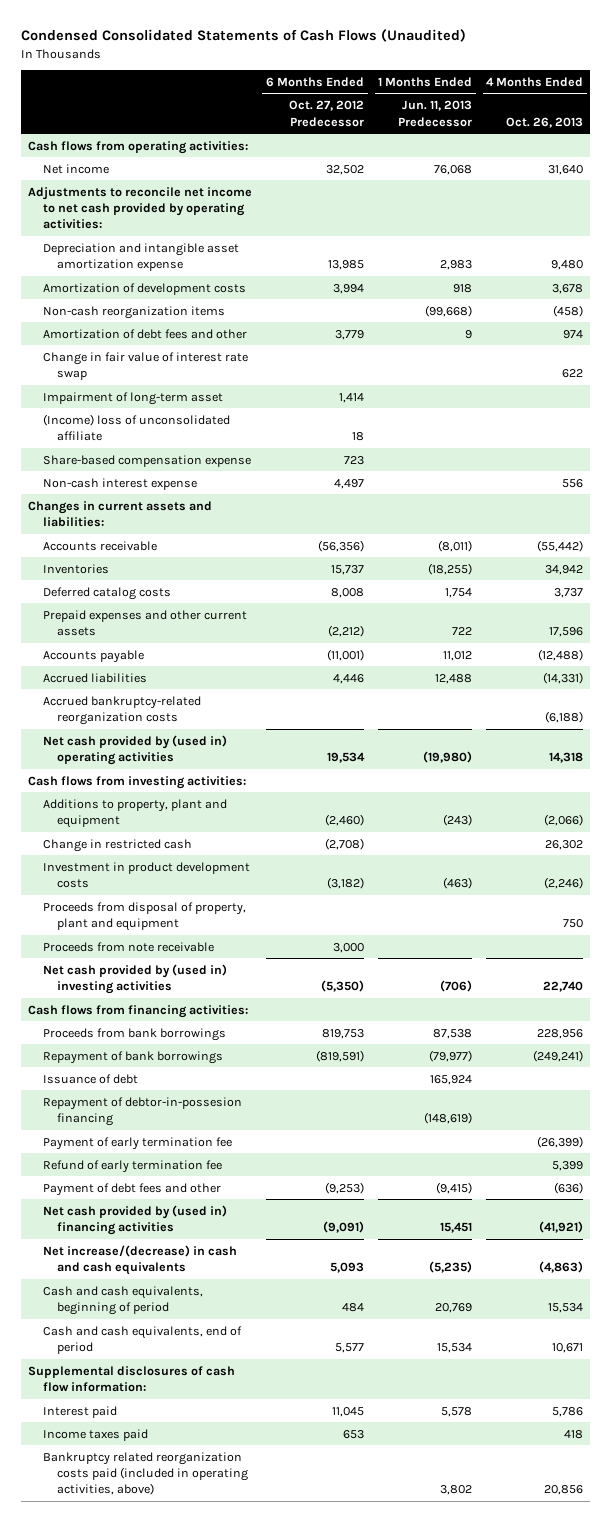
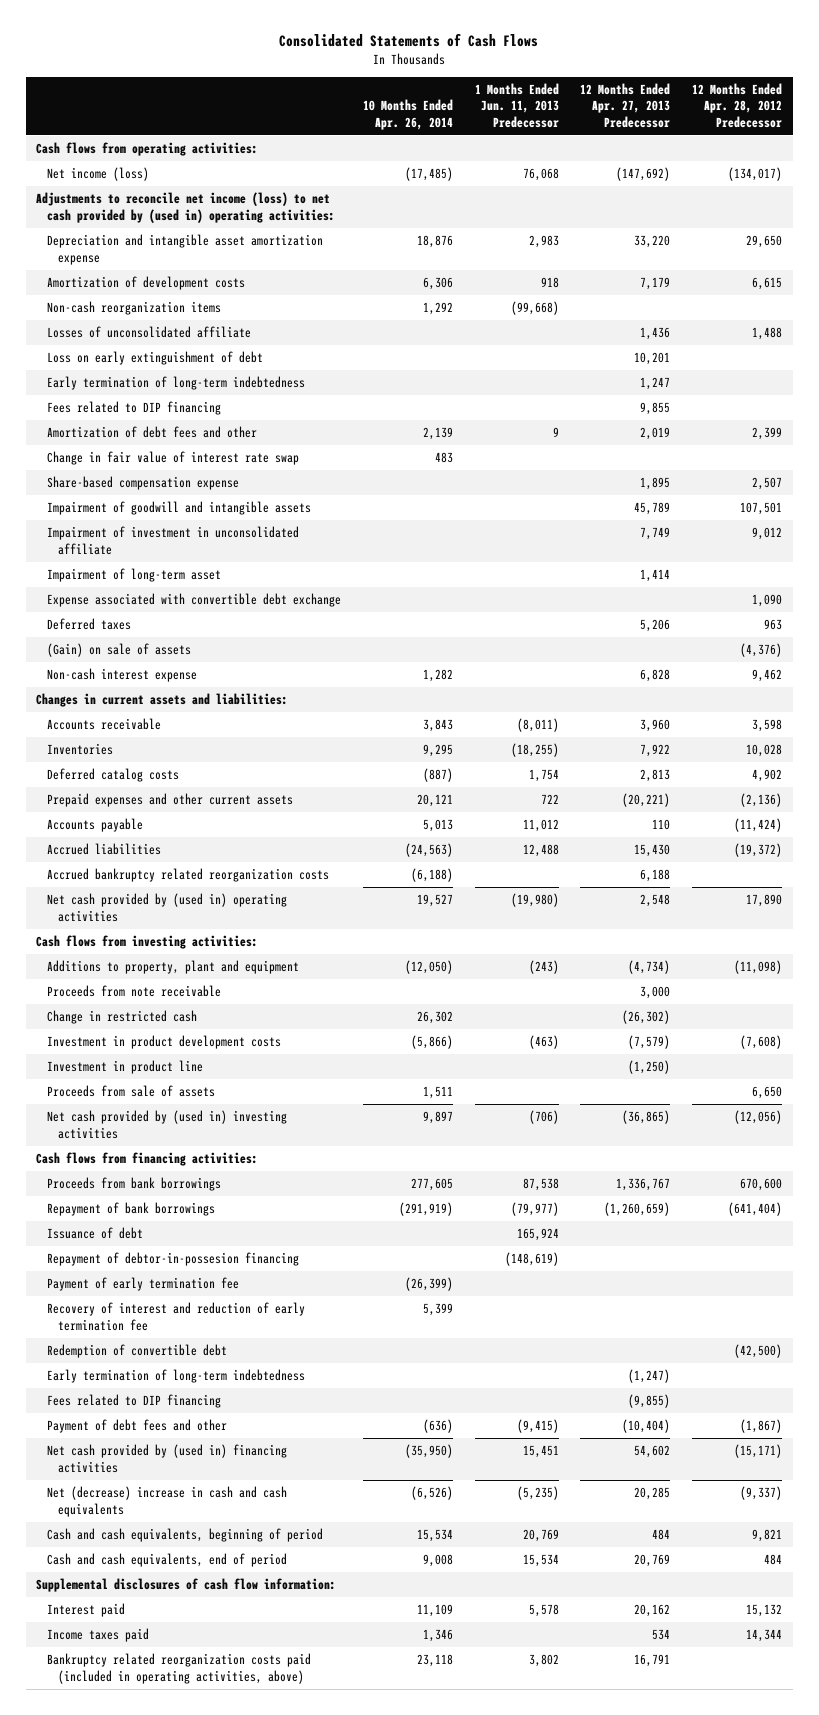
- Condensed Consolidated Statements of Cash Flows (Unaudited)
+ Consolidated Statements of Cash Flows
- | 6 Months Ended Oct. 27, 2012 Predecessor | 1 Months Ended Jun. 11, 2013 Predecessor | 4 Months Ended Oct. 26, 2013
+ | 10 Months Ended Apr. 26, 2014 | 1 Months Ended Jun. 11, 2013 Predecessor | 12 Months Ended Apr. 27, 2013 Predecessor | 12 Months Ended Apr. 28, 2012 Predecessor
- Net income | 32,502 | 76,068 | 31,640
- Adjustments to reconcile net income to net cash provided by operating activities:
+ Net income (loss) | (17,485) | 76,068 | (147,692) | (134,017)
+ Adjustments to reconcile net income (loss) to net cash provided by (used in) operating activities:
+ Losses of unconsolidated affiliate | | | 1,436 | 1,488
+ Loss on early extinguishment of debt | | | 10,201 |
+ Early termination of long-term indebtedness | | | 1,247 |
+ Fees related to DIP financing | | | 9,855 |
- (Income) loss of unconsolidated affiliate | 18 | |
+ Impairment of goodwill and intangible assets | | | 45,789 | 107,501
+ Impairment of investment in unconsolidated affiliate | | | 7,749 | 9,012
moved down: Impairment of long-term asset | | | 1,414 |
+ Expense associated with convertible debt exchange | | | | 1,090
+ Deferred taxes | | | 5,206 | 963
+ (Gain) on sale of assets | | | | (4,376)
- Accrued bankruptcy-related reorganization costs | | | (6,188)
+ Accrued bankruptcy related reorganization costs | (6,188) | | 6,188 |
moved up: Proceeds from note receivable | | | 3,000 |
- Proceeds from disposal of property, plant and equipment | | | 750
+ Investment in product line | | | (1,250) |
+ Proceeds from sale of assets | 1,511 | | | 6,650
- Refund of early termination fee | | | 5,399
+ Recovery of interest and reduction of early termination fee | 5,399 | | |
+ Redemption of convertible debt | | | | (42,500)
+ Early termination of long-term indebtedness | | | (1,247) |
+ Fees related to DIP financing | | | (9,855) |
- Net increase/(decrease) in cash and cash equivalents | 5,093 | (5,235) | (4,863)
+ Net (decrease) increase in cash and cash equivalents | (6,526) | (5,235) | 20,285 | (9,337)

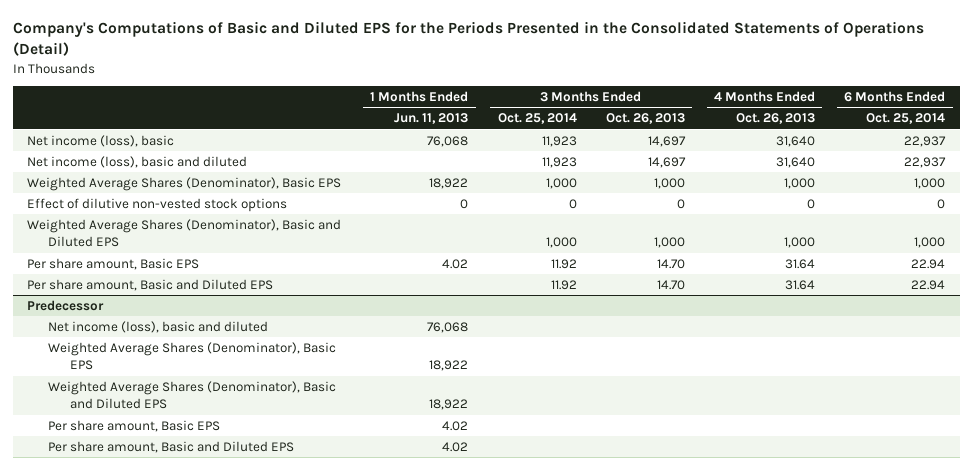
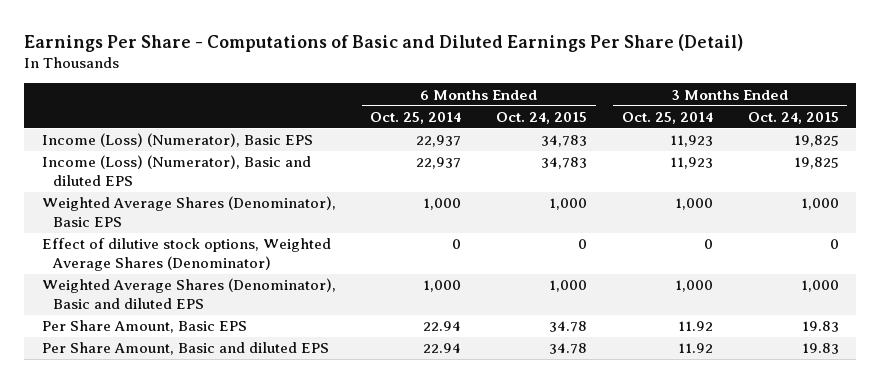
- Company's Computations of Basic and Diluted EPS for the Periods Presented in the Consolidated Statements of Operations (Detail)
+ Earnings Per Share - Computations of Basic and Diluted Earnings Per Share (Detail)
- | 1 Months Ended Jun. 11, 2013 | 3 Months Ended Oct. 25, 2014 | 3 Months Ended Oct. 26, 2013 | 4 Months Ended Oct. 26, 2013 | 6 Months Ended Oct. 25, 2014
+ | 6 Months Ended Oct. 25, 2014 | 6 Months Ended Oct. 24, 2015 | 3 Months Ended Oct. 25, 2014 | 3 Months Ended Oct. 24, 2015
- Net income (loss), basic | 76,068 | 11,923 | 14,697 | 31,640 | 22,937
- Net income (loss), basic and diluted | | 11,923 | 14,697 | 31,640 | 22,937
+ Income (Loss) (Numerator), Basic EPS | 22,937 | 34,783 | 11,923 | 19,825
+ Income (Loss) (Numerator), Basic and diluted EPS | 22,937 | 34,783 | 11,923 | 19,825
- Effect of dilutive non-vested stock options | 0 | 0 | 0 | 0 | 0
- Weighted Average Shares (Denominator), Basic and Diluted EPS | | 1,000 | 1,000 | 1,000 | 1,000
- Per share amount, Basic EPS | 4.02 | 11.92 | 14.70 | 31.64 | 22.94
- Per share amount, Basic and Diluted EPS | | 11.92 | 14.70 | 31.64 | 22.94
- Predecessor
- Net income (loss), basic and diluted | 76,068 | | | |
- Weighted Average Shares (Denominator), Basic EPS | 18,922 | | | |
- Weighted Average Shares (Denominator), Basic and Diluted EPS | 18,922 | | | |
- Per share amount, Basic EPS | 4.02 | | | |
- Per share amount, Basic and Diluted EPS | 4.02 | | | |
+ Effect of dilutive stock options, Weighted Average Shares (Denominator) | 0 | 0 | 0 | 0
+ Weighted Average Shares (Denominator), Basic and diluted EPS | 1,000 | 1,000 | 1,000 | 1,000
+ Per Share Amount, Basic EPS | 22.94 | 34.78 | 11.92 | 19.83
+ Per Share Amount, Basic and diluted EPS | 22.94 | 34.78 | 11.92 | 19.83

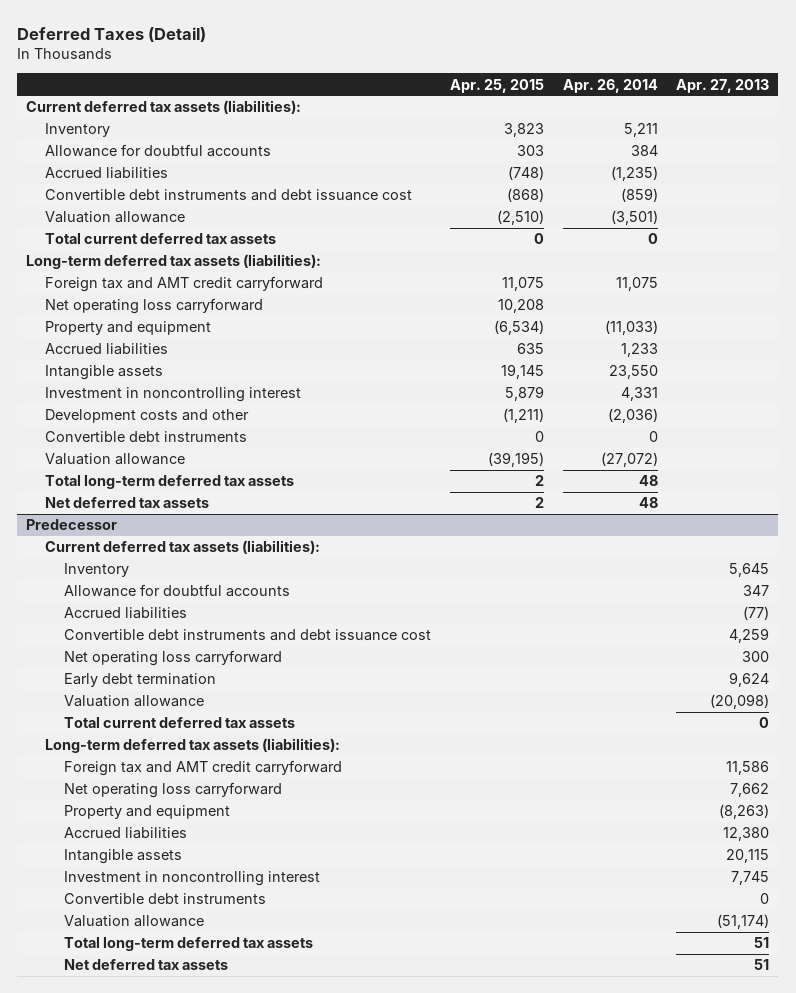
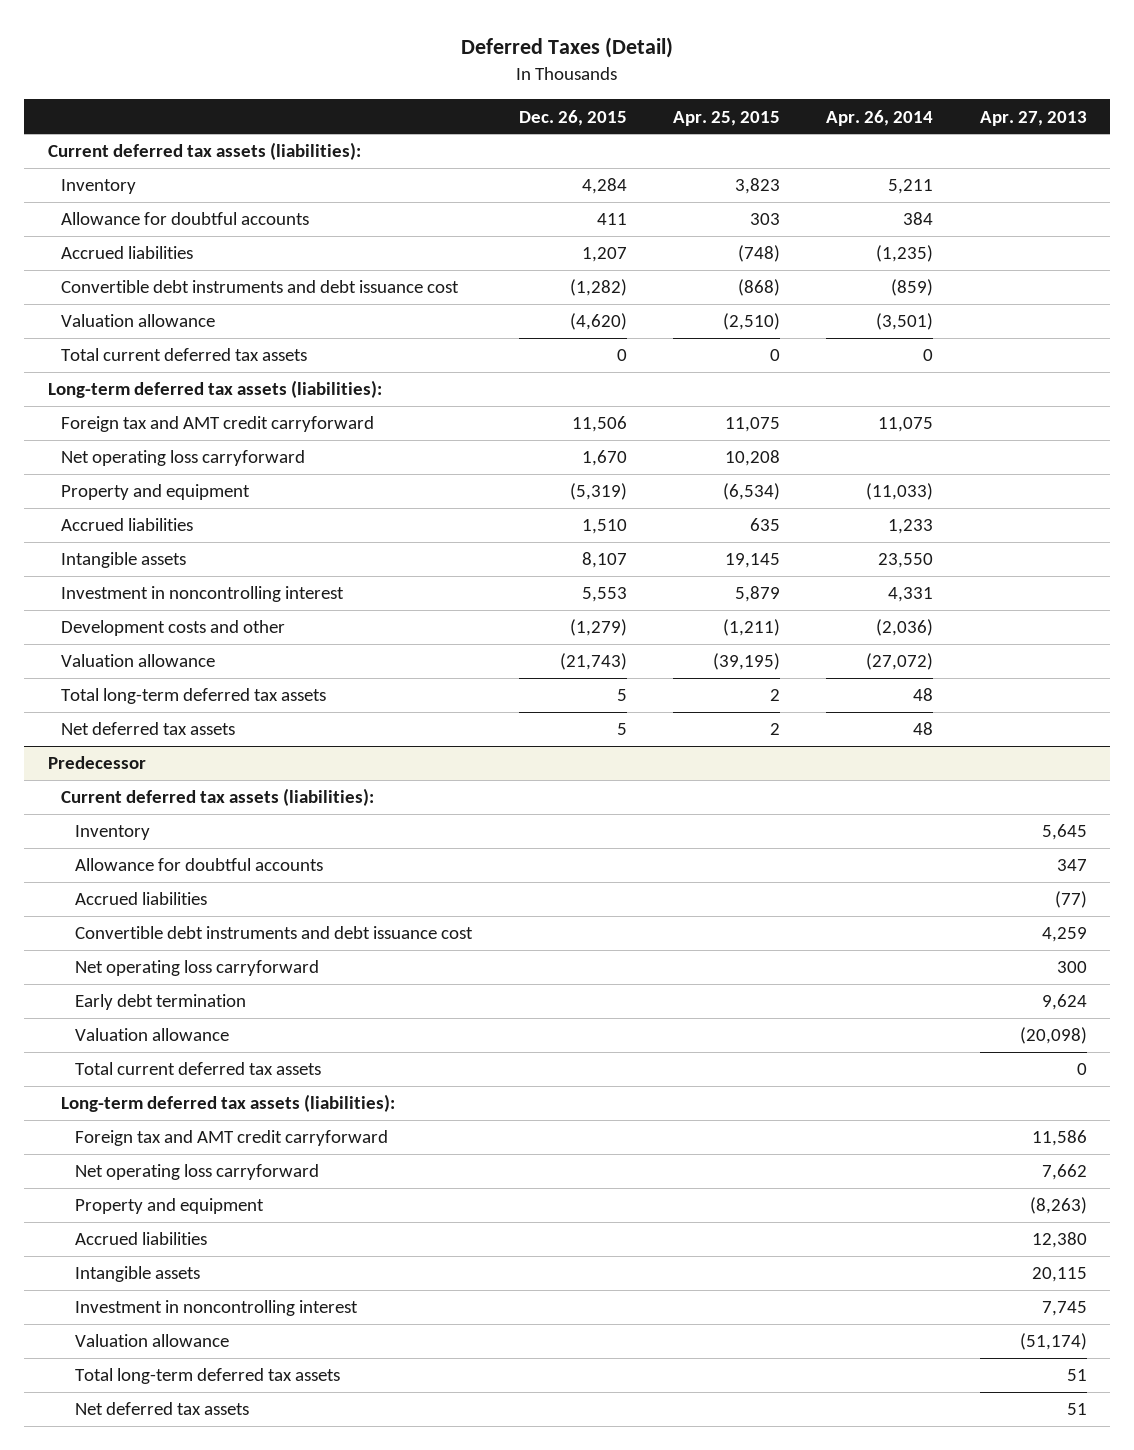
- | Apr. 25, 2015 | Apr. 26, 2014 | Apr. 27, 2013
+ | Dec. 26, 2015 | Apr. 25, 2015 | Apr. 26, 2014 | Apr. 27, 2013
- Convertible debt instruments | 0 | 0 |
@ Predecessor
- Convertible debt instruments | | | 0

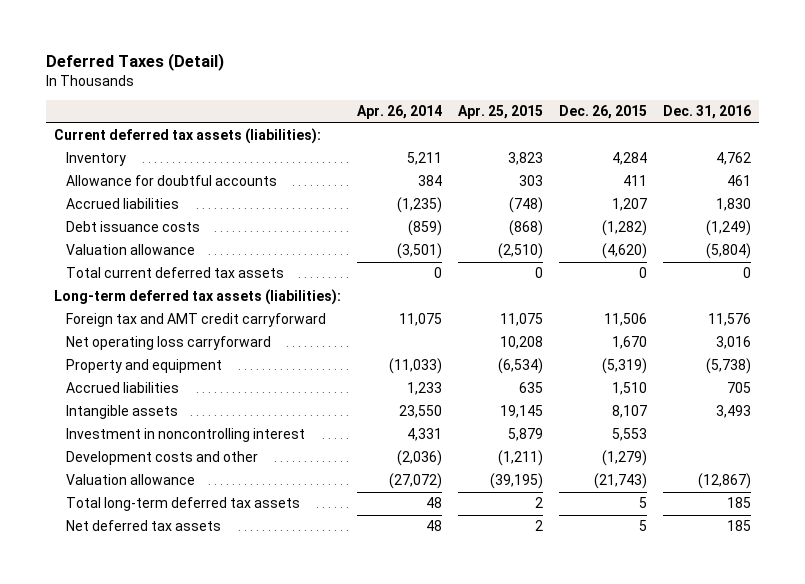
- | Dec. 26, 2015 | Apr. 25, 2015 | Apr. 26, 2014 | Apr. 27, 2013
+ | Apr. 26, 2014 | Apr. 25, 2015 | Dec. 26, 2015 | Dec. 31, 2016
- Convertible debt instruments and debt issuance cost | (1,282) | (868) | (859) |
+ Debt issuance costs | (859) | (868) | (1,282) | (1,249)
- Predecessor
- Current deferred tax assets (liabilities):
- Inventory | | | | 5,645
- Allowance for doubtful accounts | | | | 347
- Accrued liabilities | | | | (77)
- Convertible debt instruments and debt issuance cost | | | | 4,259
- Net operating loss carryforward | | | | 300
- Early debt termination | | | | 9,624
- Valuation allowance | | | | (20,098)
- Total current deferred tax assets | | | | 0
- Long-term deferred tax assets (liabilities):
- Foreign tax and AMT credit carryforward | | | | 11,586
- Net operating loss carryforward | | | | 7,662
- Property and equipment | | | | (8,263)
- Accrued liabilities | | | | 12,380
- Intangible assets | | | | 20,115
- Investment in noncontrolling interest | | | | 7,745
- Valuation allowance | | | | (51,174)
- Total long-term deferred tax assets | | | | 51
- Net deferred tax assets | | | | 51

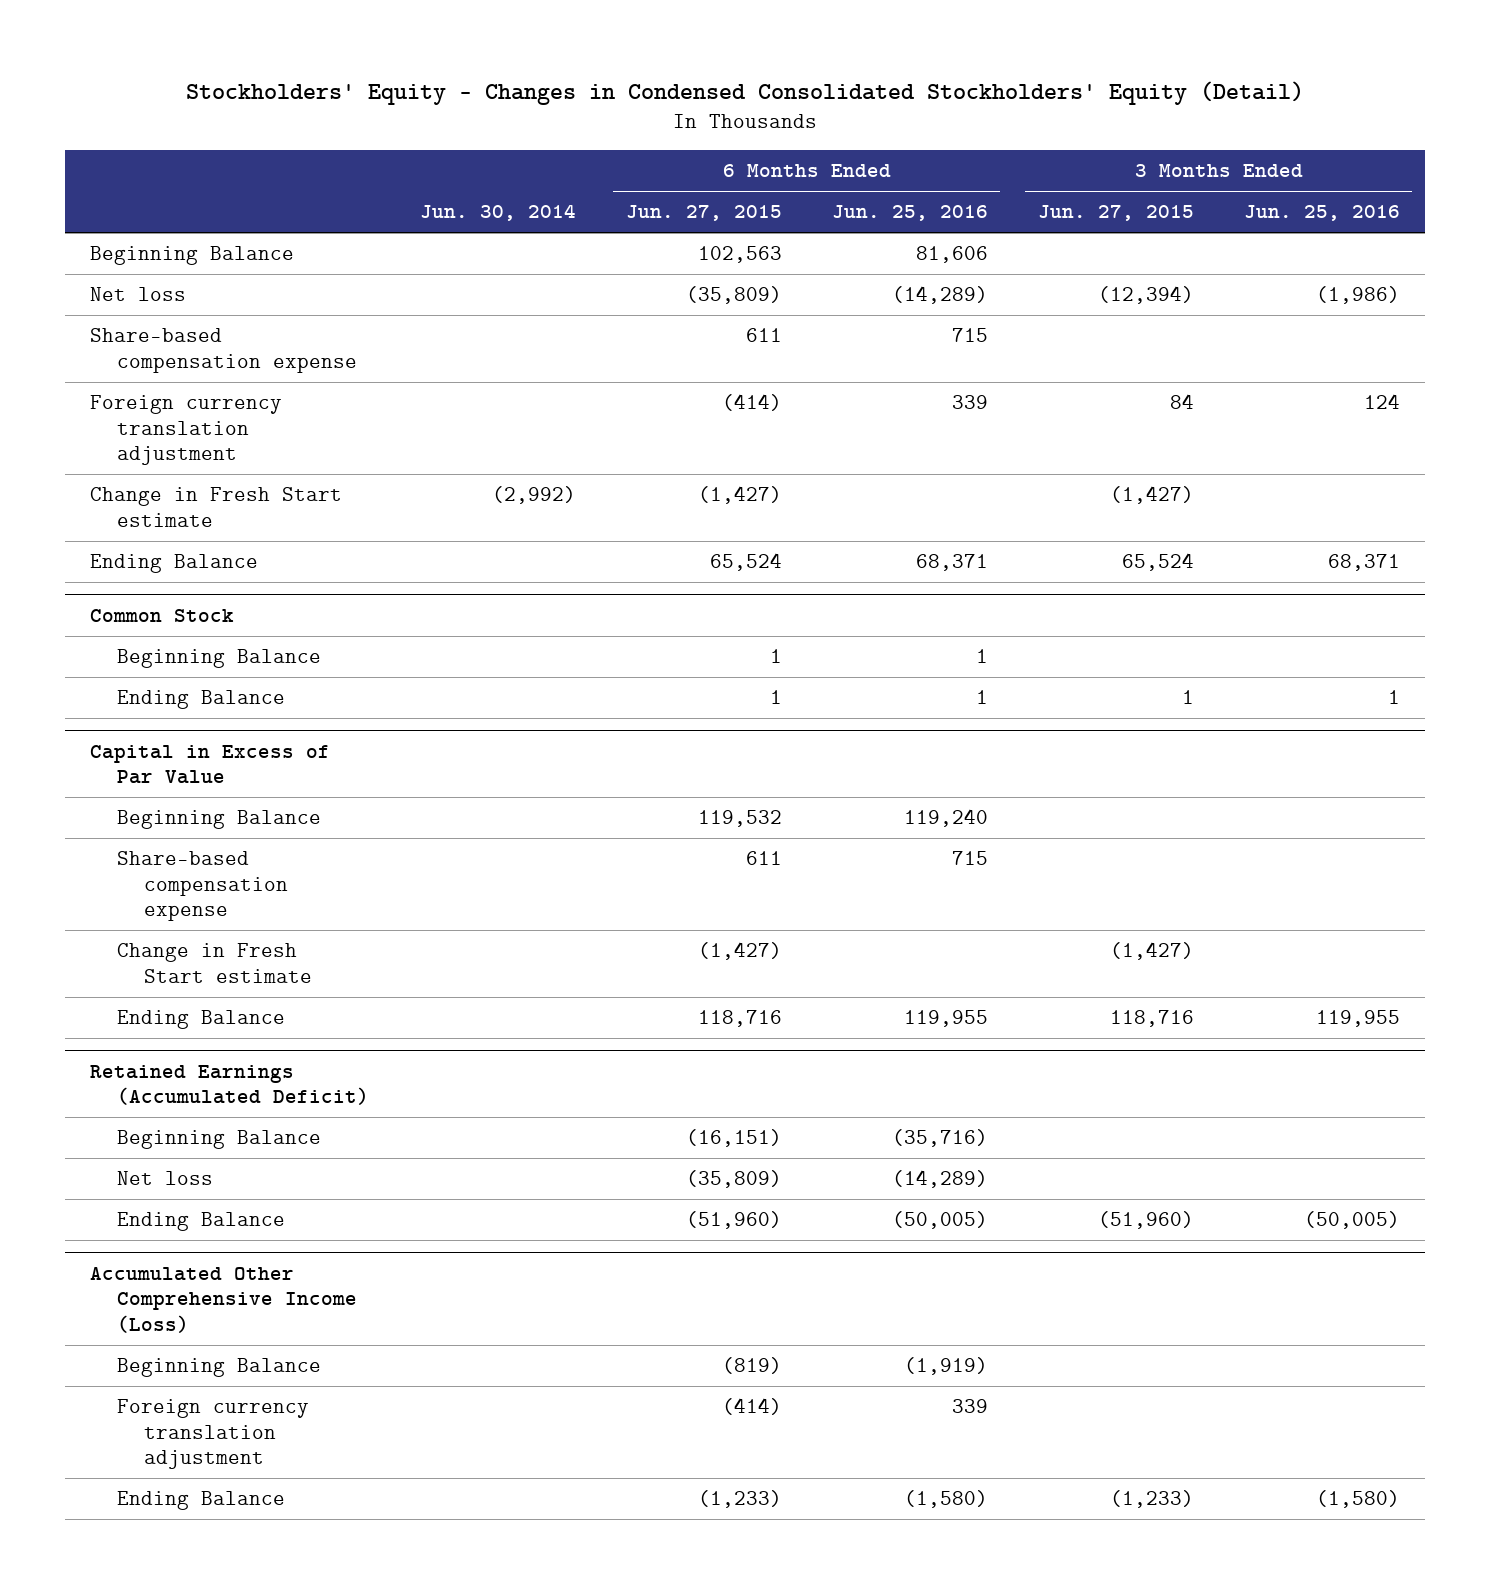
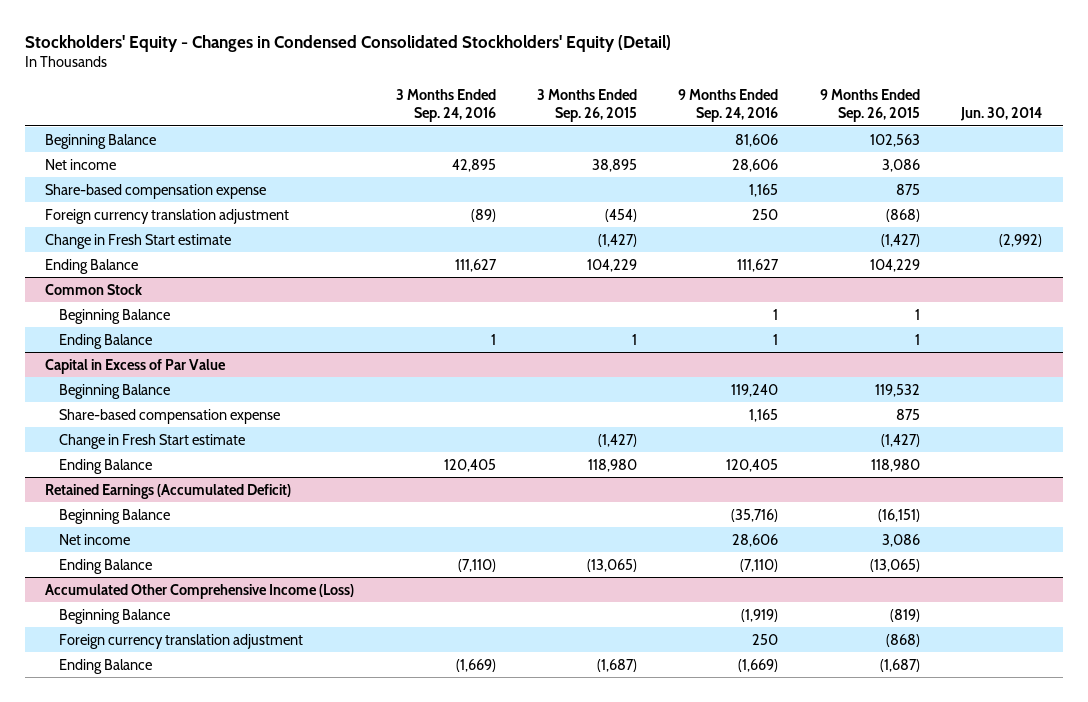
- | Jun. 30, 2014 | 6 Months Ended Jun. 27, 2015 | 6 Months Ended Jun. 25, 2016 | 3 Months Ended Jun. 27, 2015 | 3 Months Ended Jun. 25, 2016
+ | 3 Months Ended Sep. 24, 2016 | 3 Months Ended Sep. 26, 2015 | 9 Months Ended Sep. 24, 2016 | 9 Months Ended Sep. 26, 2015 | Jun. 30, 2014
- Net loss | | (35,809) | (14,289) | (12,394) | (1,986)
+ Net income | 42,895 | 38,895 | 28,606 | 3,086 |
@ Retained Earnings (Accumulated Deficit)
- Net loss | | (35,809) | (14,289) | |
+ Net income | | | 28,606 | 3,086 |

